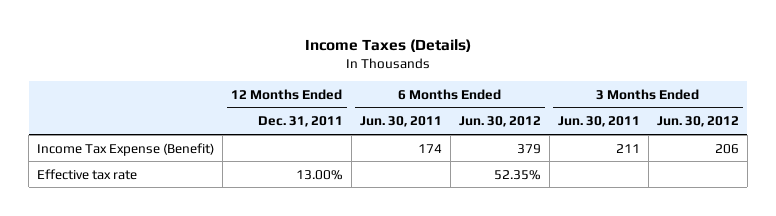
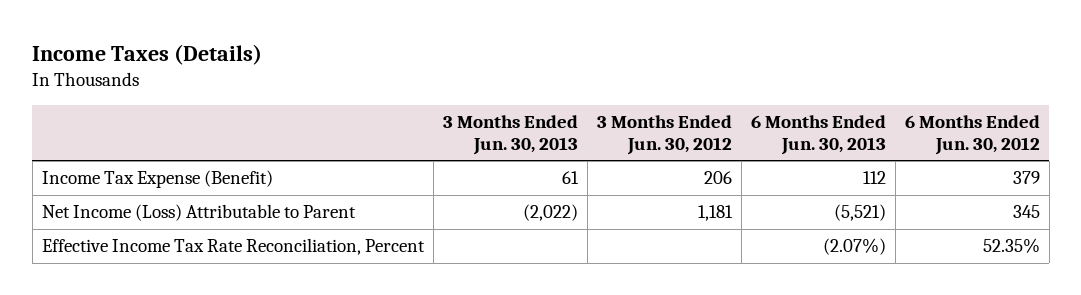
- | 12 Months Ended Dec. 31, 2011 | 6 Months Ended Jun. 30, 2011 | 6 Months Ended Jun. 30, 2012 | 3 Months Ended Jun. 30, 2011 | 3 Months Ended Jun. 30, 2012
+ | 3 Months Ended Jun. 30, 2013 | 3 Months Ended Jun. 30, 2012 | 6 Months Ended Jun. 30, 2013 | 6 Months Ended Jun. 30, 2012
- Effective tax rate | 13.00% | | 52.35% | |
+ Net Income (Loss) Attributable to Parent | (2,022) | 1,181 | (5,521) | 345
+ Effective Income Tax Rate Reconciliation, Percent | | | (2.07%) | 52.35%

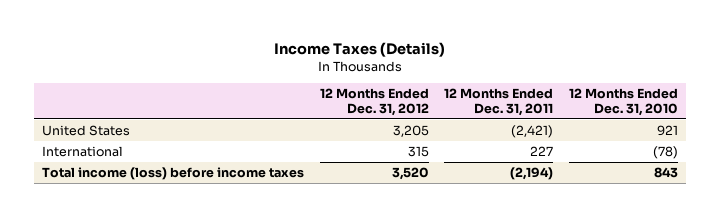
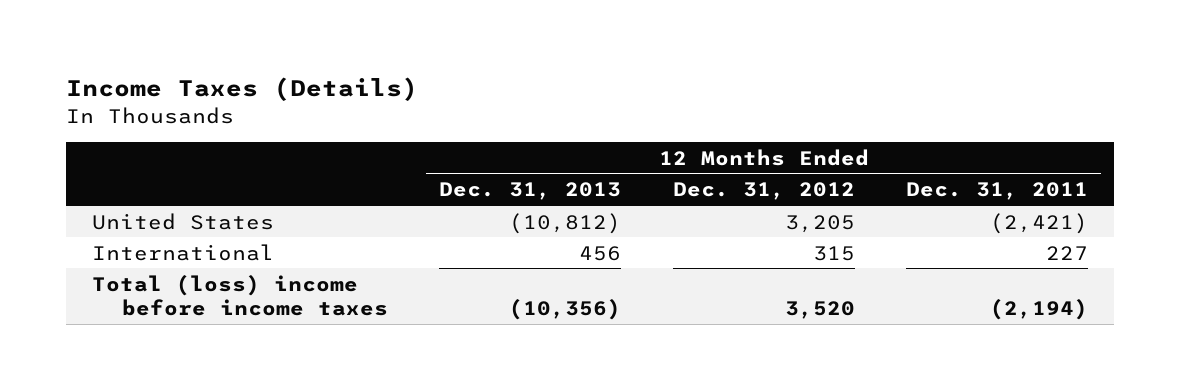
- | 12 Months Ended Dec. 31, 2012 | 12 Months Ended Dec. 31, 2011 | 12 Months Ended Dec. 31, 2010
+ | 12 Months Ended Dec. 31, 2013 | 12 Months Ended Dec. 31, 2012 | 12 Months Ended Dec. 31, 2011
- Total income (loss) before income taxes | 3,520 | (2,194) | 843
+ Total (loss) income before income taxes | (10,356) | 3,520 | (2,194)

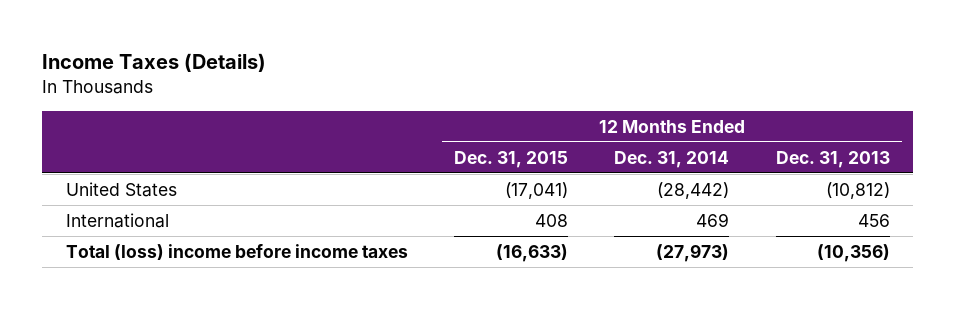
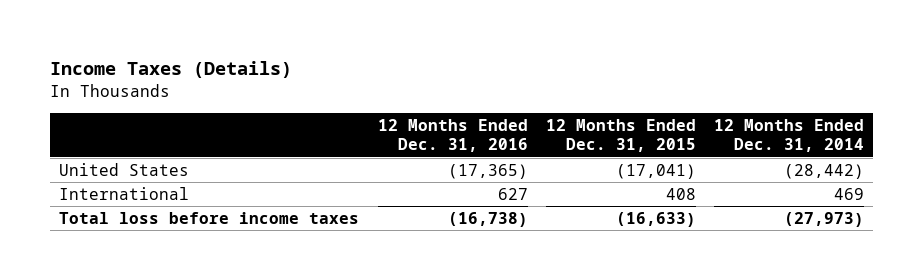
- | 12 Months Ended Dec. 31, 2015 | 12 Months Ended Dec. 31, 2014 | 12 Months Ended Dec. 31, 2013
+ | 12 Months Ended Dec. 31, 2016 | 12 Months Ended Dec. 31, 2015 | 12 Months Ended Dec. 31, 2014
- Total (loss) income before income taxes | (16,633) | (27,973) | (10,356)
+ Total loss before income taxes | (16,738) | (16,633) | (27,973)

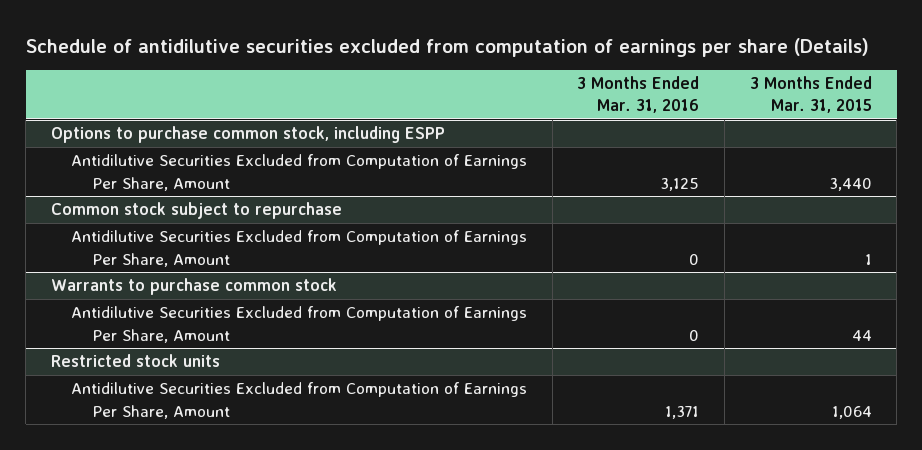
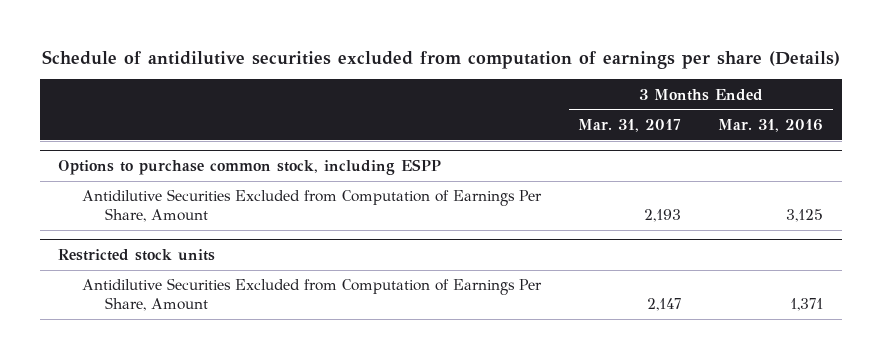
- | 3 Months Ended Mar. 31, 2016 | 3 Months Ended Mar. 31, 2015
+ | 3 Months Ended Mar. 31, 2017 | 3 Months Ended Mar. 31, 2016
- Common stock subject to repurchase
- Antidilutive Securities Excluded from Computation of Earnings Per Share, Amount | 0 | 1
- Warrants to purchase common stock
- Antidilutive Securities Excluded from Computation of Earnings Per Share, Amount | 0 | 44

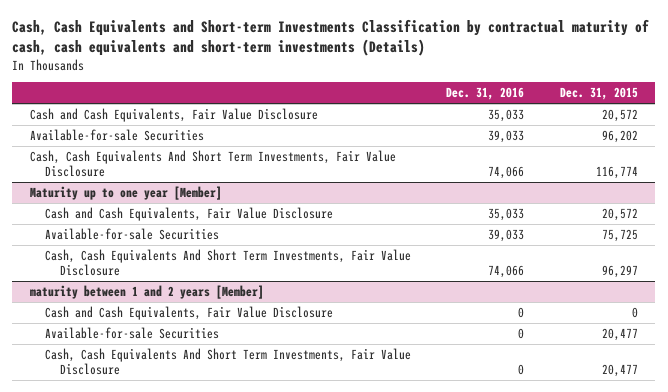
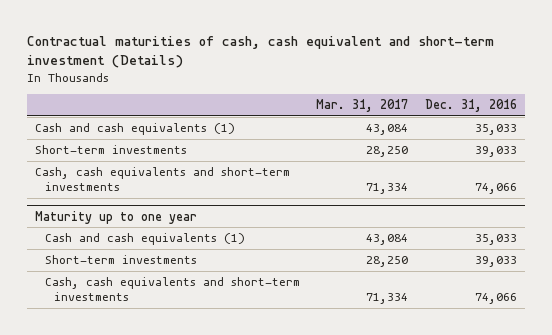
- Cash, Cash Equivalents and Short-term Investments Classification by contractual maturity of cash, cash equivalents and short-term investments (Details)
+ Contractual maturities of cash, cash equivalent and short-term investment (Details)
- | Dec. 31, 2016 | Dec. 31, 2015
+ | Mar. 31, 2017 | Dec. 31, 2016
- Cash and Cash Equivalents, Fair Value Disclosure | 35,033 | 20,572
- Available-for-sale Securities | 39,033 | 96,202
- Cash, Cash Equivalents And Short Term Investments, Fair Value Disclosure | 74,066 | 116,774
- Maturity up to one year [Member]
- Cash and Cash Equivalents, Fair Value Disclosure | 35,033 | 20,572
- Available-for-sale Securities | 39,033 | 75,725
- Cash, Cash Equivalents And Short Term Investments, Fair Value Disclosure | 74,066 | 96,297
- maturity between 1 and 2 years [Member]
- Cash and Cash Equivalents, Fair Value Disclosure | 0 | 0
- Available-for-sale Securities | 0 | 20,477
- Cash, Cash Equivalents And Short Term Investments, Fair Value Disclosure | 0 | 20,477
+ Cash and cash equivalents (1) | 43,084 | 35,033
+ Short-term investments | 28,250 | 39,033
+ Cash, cash equivalents and short-term investments | 71,334 | 74,066
+ Maturity up to one year
+ Cash and cash equivalents (1) | 43,084 | 35,033
+ Short-term investments | 28,250 | 39,033
+ Cash, cash equivalents and short-term investments | 71,334 | 74,066

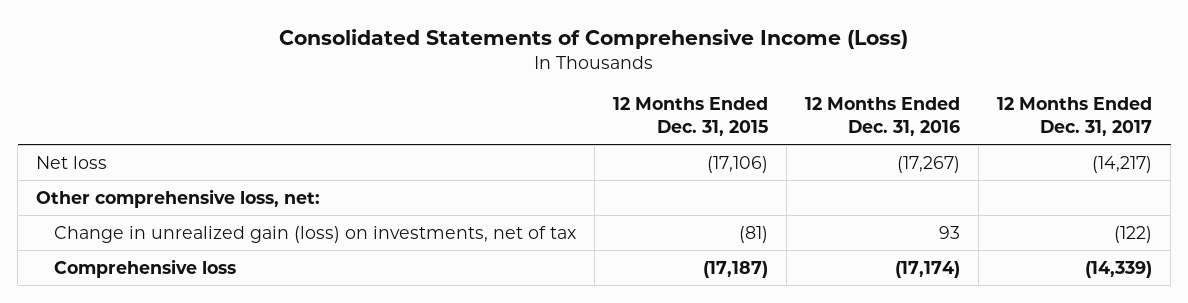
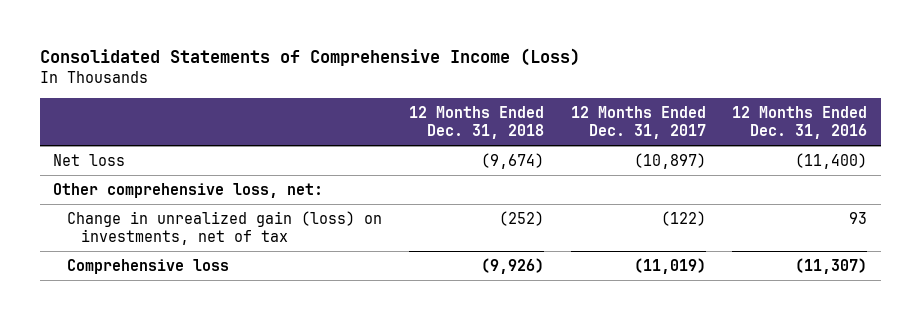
- | 12 Months Ended Dec. 31, 2015 | 12 Months Ended Dec. 31, 2016 | 12 Months Ended Dec. 31, 2017
+ | 12 Months Ended Dec. 31, 2018 | 12 Months Ended Dec. 31, 2017 | 12 Months Ended Dec. 31, 2016
- Net loss | (17,106) | (17,267) | (14,217)
+ Net loss | (9,674) | (10,897) | (11,400)
- Comprehensive loss | (17,187) | (17,174) | (14,339)
+ Comprehensive loss | (9,926) | (11,019) | (11,307)

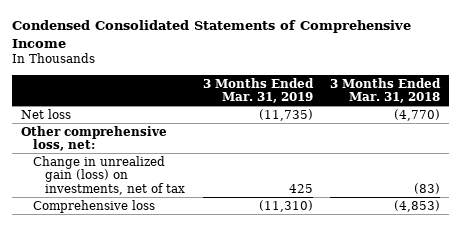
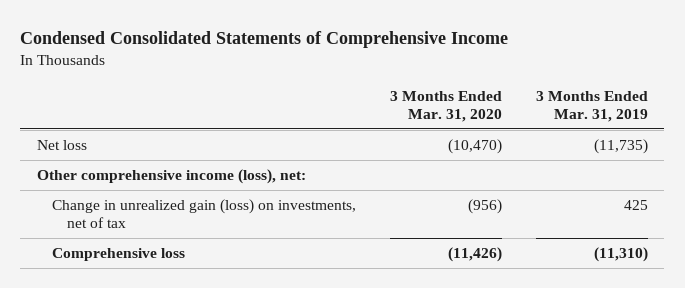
- | 3 Months Ended Mar. 31, 2019 | 3 Months Ended Mar. 31, 2018
+ | 3 Months Ended Mar. 31, 2020 | 3 Months Ended Mar. 31, 2019
- Other comprehensive loss, net:
+ Other comprehensive income (loss), net:

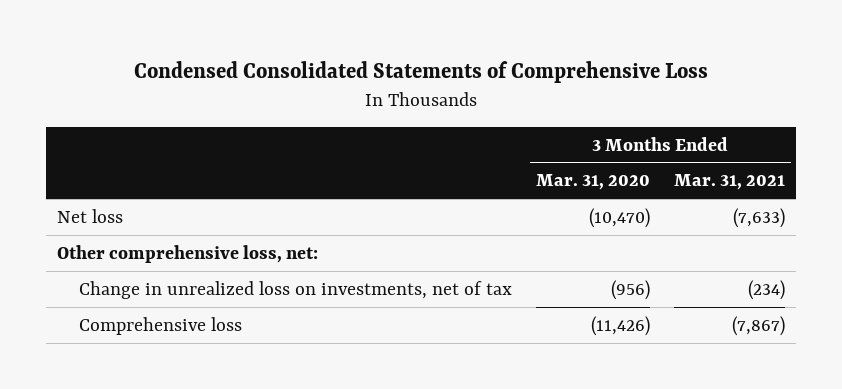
- Condensed Consolidated Statements of Comprehensive Income
+ Condensed Consolidated Statements of Comprehensive Loss
- | 3 Months Ended Mar. 31, 2020 | 3 Months Ended Mar. 31, 2019
+ | 3 Months Ended Mar. 31, 2020 | 3 Months Ended Mar. 31, 2021
- Other comprehensive income (loss), net:
- Change in unrealized gain (loss) on investments, net of tax | (956) | 425
+ Other comprehensive loss, net:
+ Change in unrealized loss on investments, net of tax | (956) | (234)

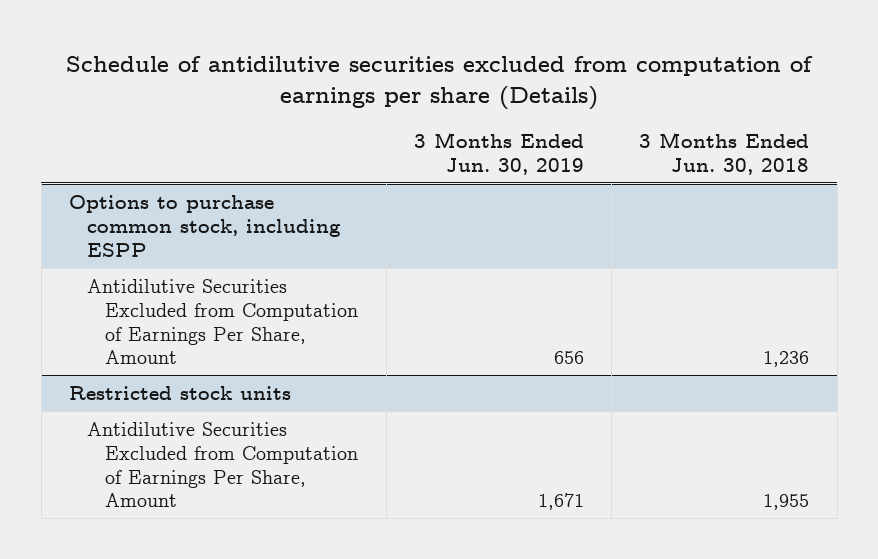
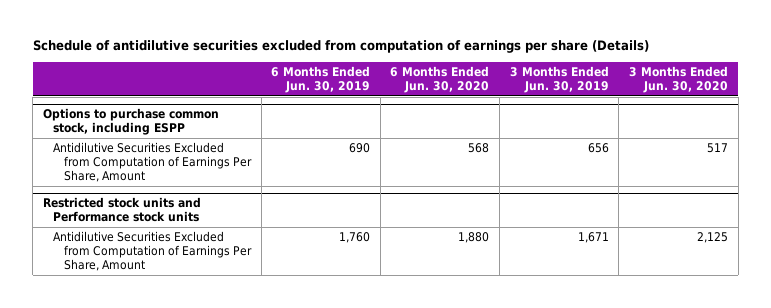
- | 3 Months Ended Jun. 30, 2019 | 3 Months Ended Jun. 30, 2018
+ | 6 Months Ended Jun. 30, 2019 | 6 Months Ended Jun. 30, 2020 | 3 Months Ended Jun. 30, 2019 | 3 Months Ended Jun. 30, 2020
- Restricted stock units
+ Restricted stock units and Performance stock units

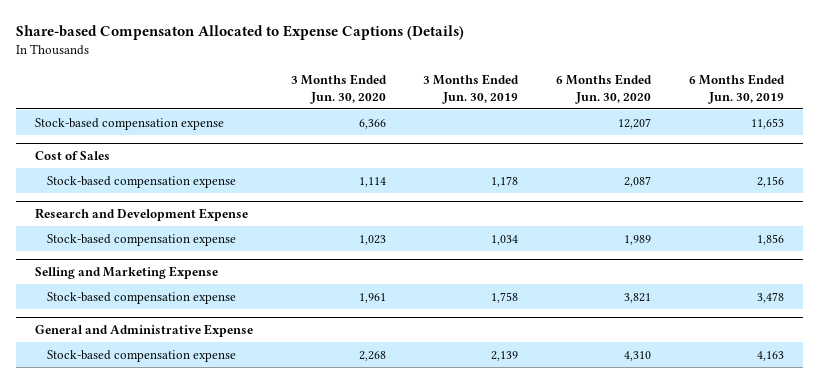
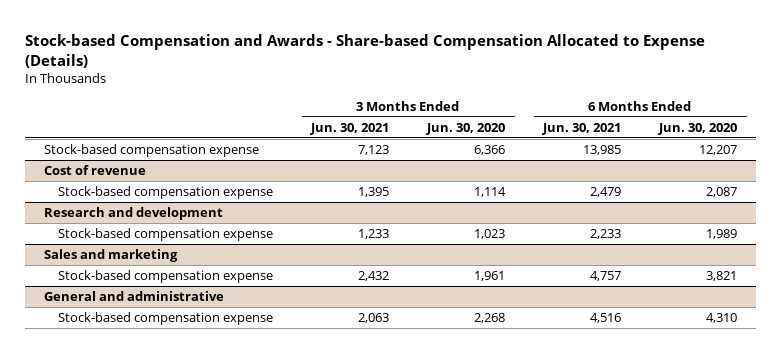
- Share-based Compensaton Allocated to Expense Captions (Details)
+ Stock-based Compensation and Awards - Share-based Compensation Allocated to Expense (Details)
- | 3 Months Ended Jun. 30, 2020 | 3 Months Ended Jun. 30, 2019 | 6 Months Ended Jun. 30, 2020 | 6 Months Ended Jun. 30, 2019
+ | 3 Months Ended Jun. 30, 2021 | 3 Months Ended Jun. 30, 2020 | 6 Months Ended Jun. 30, 2021 | 6 Months Ended Jun. 30, 2020
- Cost of Sales
+ Cost of revenue
- Research and Development Expense
+ Research and development
- Selling and Marketing Expense
+ Sales and marketing
- General and Administrative Expense
+ General and administrative

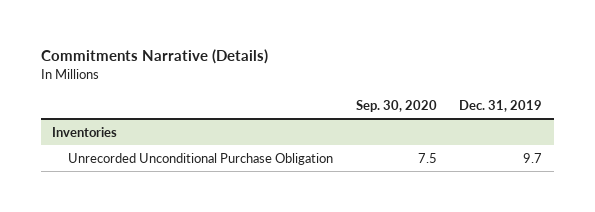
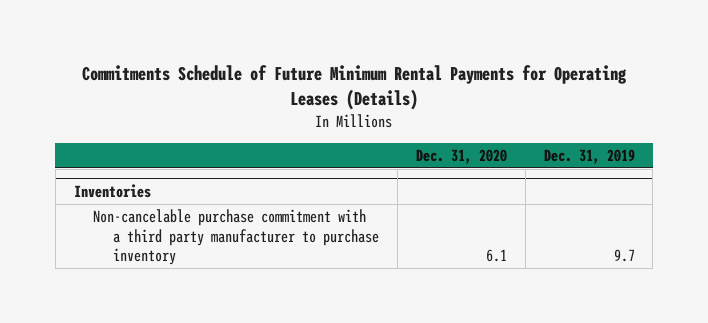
- Commitments Narrative (Details)
+ Commitments Schedule of Future Minimum Rental Payments for Operating Leases (Details)
- | Sep. 30, 2020 | Dec. 31, 2019
+ | Dec. 31, 2020 | Dec. 31, 2019
@ Inventories
- Unrecorded Unconditional Purchase Obligation | 7.5 | 9.7
+ Non-cancelable purchase commitment with a third party manufacturer to purchase inventory | 6.1 | 9.7

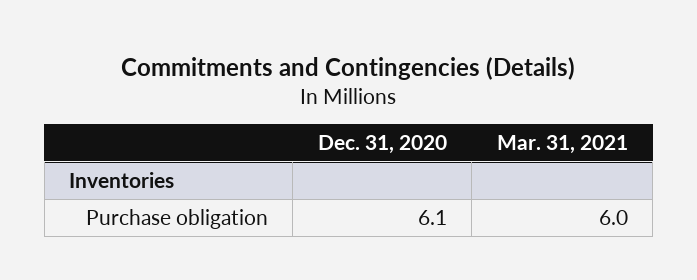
- Commitments Schedule of Future Minimum Rental Payments for Operating Leases (Details)
+ Commitments and Contingencies (Details)
- | Dec. 31, 2020 | Dec. 31, 2019
+ | Dec. 31, 2020 | Mar. 31, 2021
@ Inventories
- Non-cancelable purchase commitment with a third party manufacturer to purchase inventory | 6.1 | 9.7
+ Purchase obligation | 6.1 | 6.0

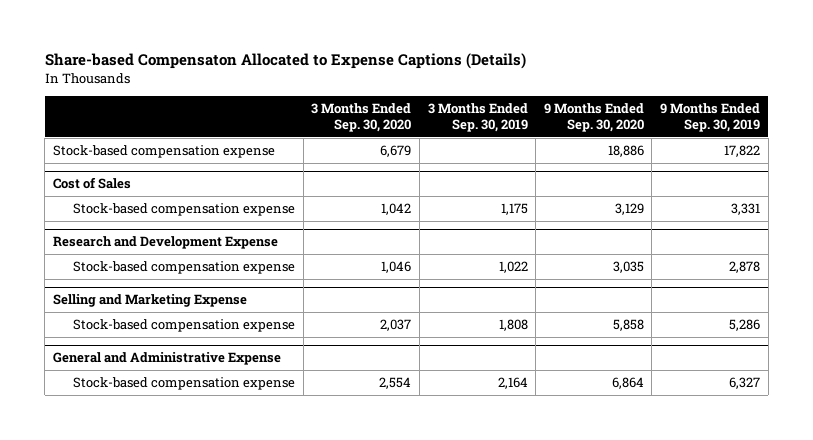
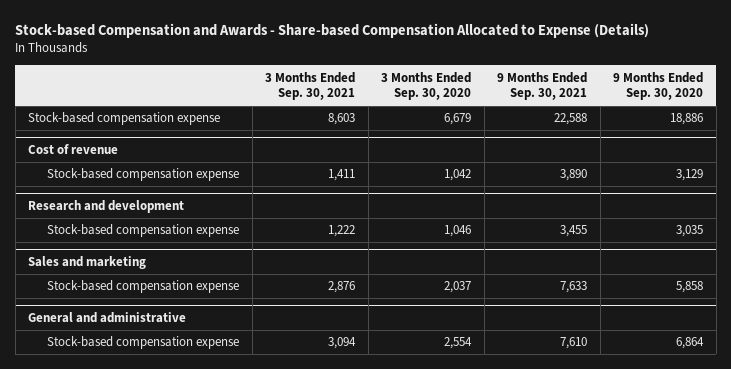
- Share-based Compensaton Allocated to Expense Captions (Details)
+ Stock-based Compensation and Awards - Share-based Compensation Allocated to Expense (Details)
- | 3 Months Ended Sep. 30, 2020 | 3 Months Ended Sep. 30, 2019 | 9 Months Ended Sep. 30, 2020 | 9 Months Ended Sep. 30, 2019
+ | 3 Months Ended Sep. 30, 2021 | 3 Months Ended Sep. 30, 2020 | 9 Months Ended Sep. 30, 2021 | 9 Months Ended Sep. 30, 2020
- Cost of Sales
+ Cost of revenue
- Research and Development Expense
+ Research and development
- Selling and Marketing Expense
+ Sales and marketing
- General and Administrative Expense
+ General and administrative

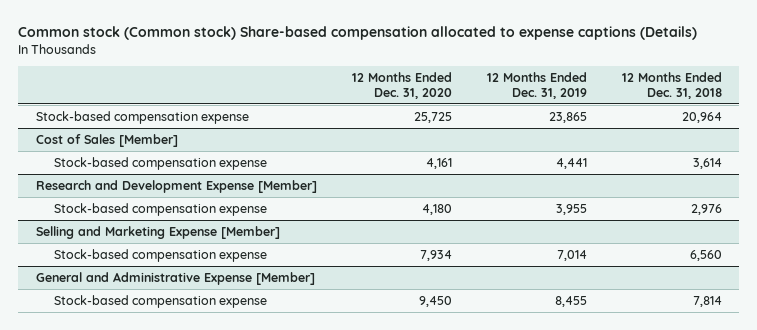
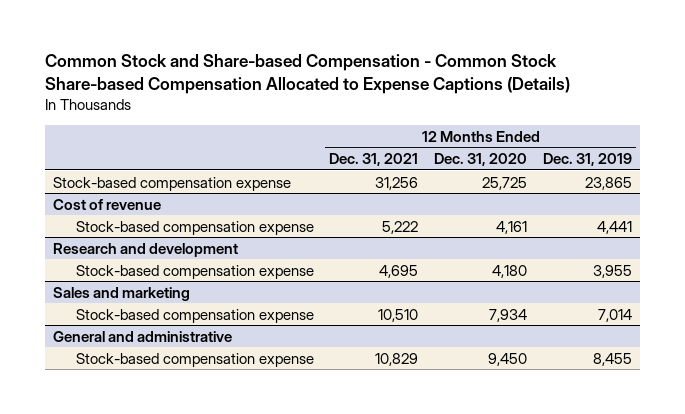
- Common stock (Common stock) Share-based compensation allocated to expense captions (Details)
+ Common Stock and Share-based Compensation - Common Stock Share-based Compensation Allocated to Expense Captions (Details)
- | 12 Months Ended Dec. 31, 2020 | 12 Months Ended Dec. 31, 2019 | 12 Months Ended Dec. 31, 2018
+ | 12 Months Ended Dec. 31, 2021 | 12 Months Ended Dec. 31, 2020 | 12 Months Ended Dec. 31, 2019
- Cost of Sales [Member]
+ Cost of revenue
- Research and Development Expense [Member]
+ Research and development
- Selling and Marketing Expense [Member]
+ Sales and marketing
- General and Administrative Expense [Member]
+ General and administrative

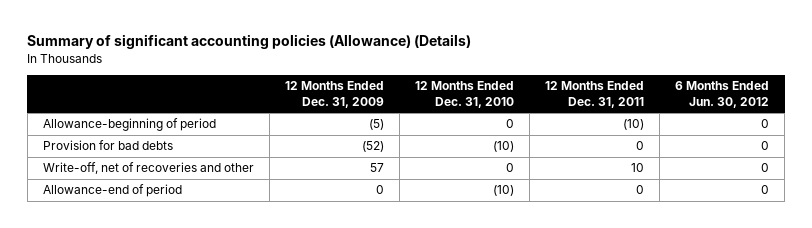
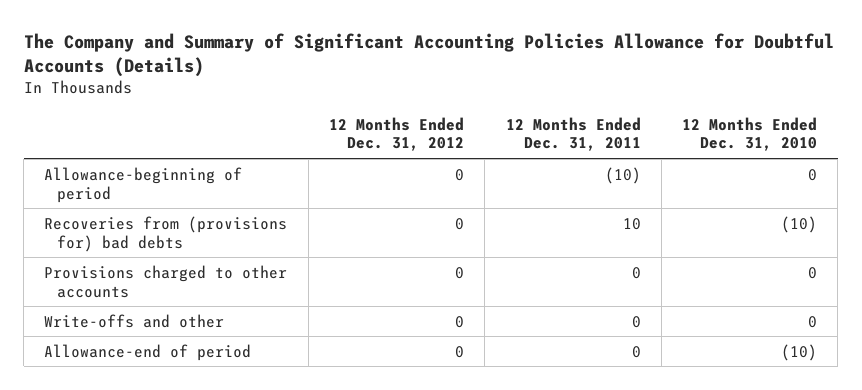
- Summary of significant accounting policies (Allowance) (Details)
+ The Company and Summary of Significant Accounting Policies Allowance for Doubtful Accounts (Details)
- | 12 Months Ended Dec. 31, 2009 | 12 Months Ended Dec. 31, 2010 | 12 Months Ended Dec. 31, 2011 | 6 Months Ended Jun. 30, 2012
+ | 12 Months Ended Dec. 31, 2012 | 12 Months Ended Dec. 31, 2011 | 12 Months Ended Dec. 31, 2010
- Provision for bad debts | (52) | (10) | 0 | 0
- Write-off, net of recoveries and other | 57 | 0 | 10 | 0
+ Recoveries from (provisions for) bad debts | 0 | 10 | (10)
+ Provisions charged to other accounts | 0 | 0 | 0
+ Write-offs and other | 0 | 0 | 0

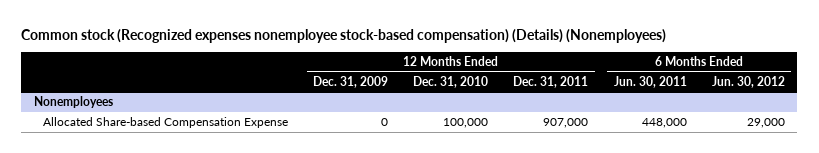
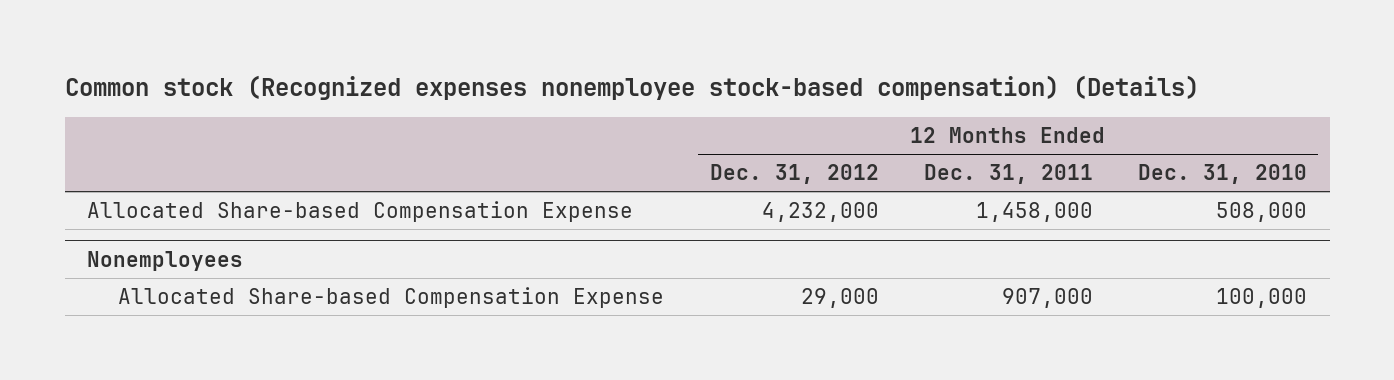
- Common stock (Recognized expenses nonemployee stock-based compensation) (Details) (Nonemployees)
+ Common stock (Recognized expenses nonemployee stock-based compensation) (Details)
- | 12 Months Ended Dec. 31, 2009 | 12 Months Ended Dec. 31, 2010 | 12 Months Ended Dec. 31, 2011 | 6 Months Ended Jun. 30, 2011 | 6 Months Ended Jun. 30, 2012
+ | 12 Months Ended Dec. 31, 2012 | 12 Months Ended Dec. 31, 2011 | 12 Months Ended Dec. 31, 2010
+ Allocated Share-based Compensation Expense | 4,232,000 | 1,458,000 | 508,000

